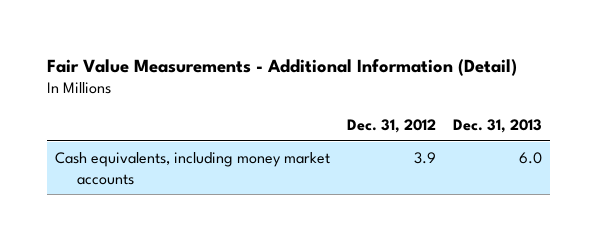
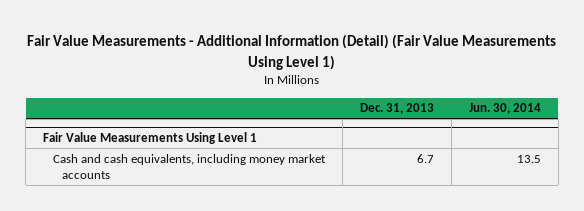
- Fair Value Measurements - Additional Information (Detail)
+ Fair Value Measurements - Additional Information (Detail) (Fair Value Measurements Using Level 1)
- | Dec. 31, 2012 | Dec. 31, 2013
+ | Dec. 31, 2013 | Jun. 30, 2014
- Cash equivalents, including money market accounts | 3.9 | 6.0
+ Fair Value Measurements Using Level 1
+ Cash and cash equivalents, including money market accounts | 6.7 | 13.5

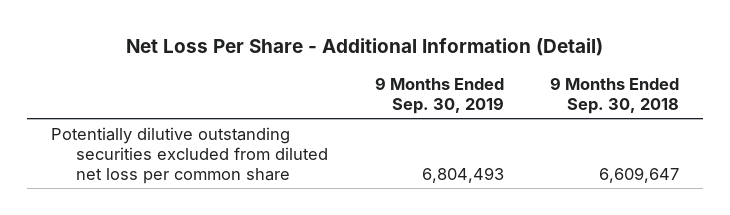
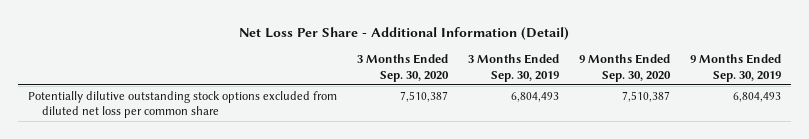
- | 9 Months Ended Sep. 30, 2019 | 9 Months Ended Sep. 30, 2018
+ | 3 Months Ended Sep. 30, 2020 | 3 Months Ended Sep. 30, 2019 | 9 Months Ended Sep. 30, 2020 | 9 Months Ended Sep. 30, 2019
- Potentially dilutive outstanding securities excluded from diluted net loss per common share | 6,804,493 | 6,609,647
+ Potentially dilutive outstanding stock options excluded from diluted net loss per common share | 7,510,387 | 6,804,493 | 7,510,387 | 6,804,493

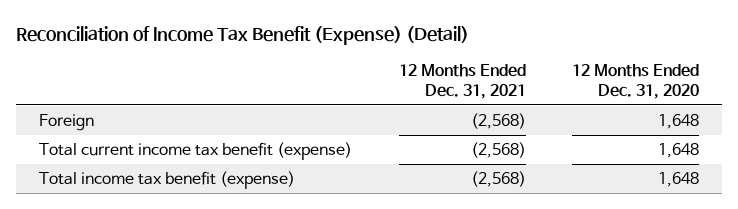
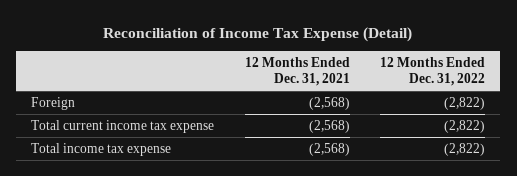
- Reconciliation of Income Tax Benefit (Expense) (Detail)
+ Reconciliation of Income Tax Expense (Detail)
- | 12 Months Ended Dec. 31, 2021 | 12 Months Ended Dec. 31, 2020
+ | 12 Months Ended Dec. 31, 2021 | 12 Months Ended Dec. 31, 2022
- Total current income tax benefit (expense) | (2,568) | 1,648
- Total income tax benefit (expense) | (2,568) | 1,648
+ Total current income tax expense | (2,568) | (2,822)
+ Total income tax expense | (2,568) | (2,822)

